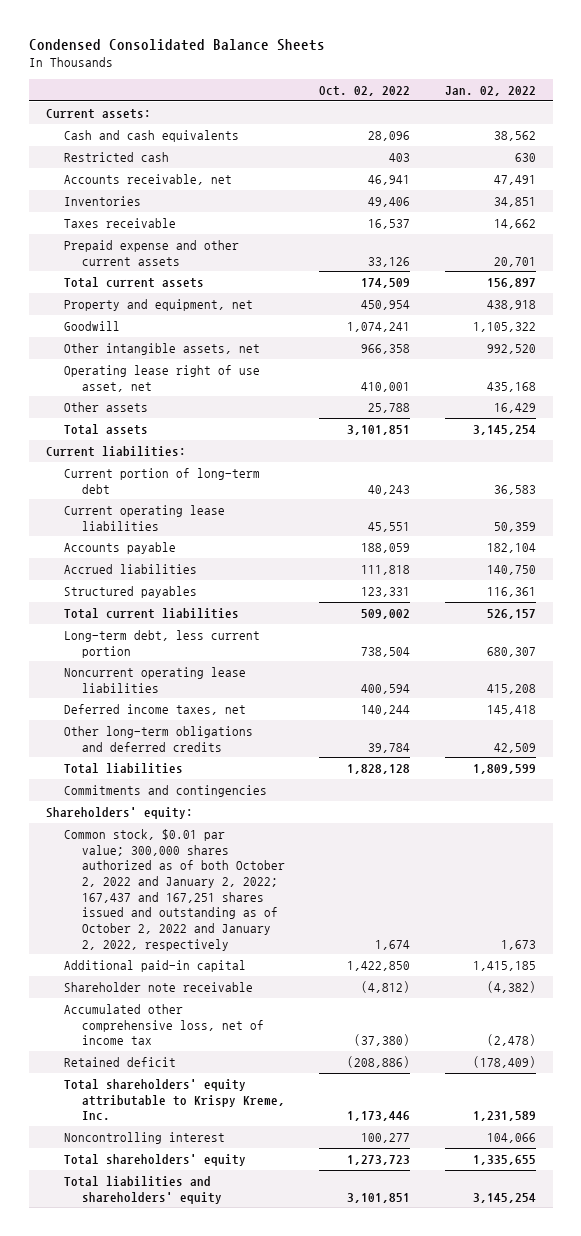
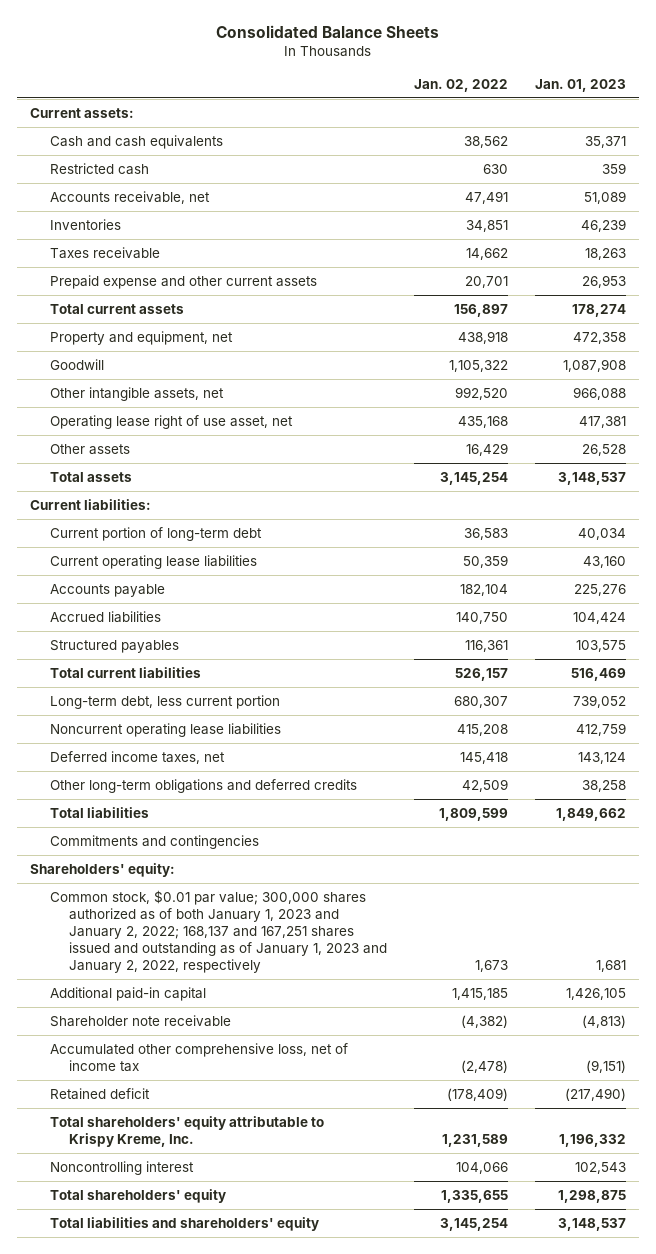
- Condensed Consolidated Balance Sheets
+ Consolidated Balance Sheets
- | Oct. 02, 2022 | Jan. 02, 2022
+ | Jan. 02, 2022 | Jan. 01, 2023
- Common stock, $0.01 par value; 300,000 shares authorized as of both October 2, 2022 and January 2, 2022; 167,437 and 167,251 shares issued and outstanding as of October 2, 2022 and January 2, 2022, respectively | 1,674 | 1,673
+ Common stock, $0.01 par value; 300,000 shares authorized as of both January 1, 2023 and January 2, 2022; 168,137 and 167,251 shares issued and outstanding as of January 1, 2023 and January 2, 2022, respectively | 1,673 | 1,681

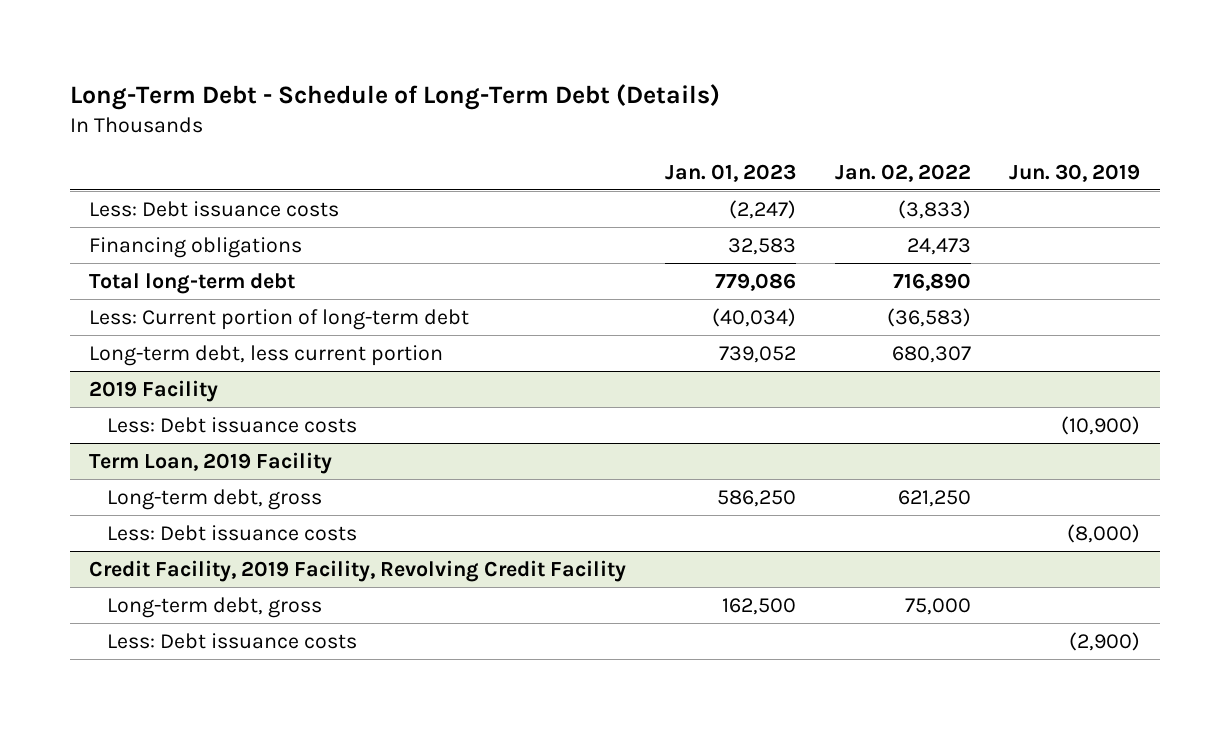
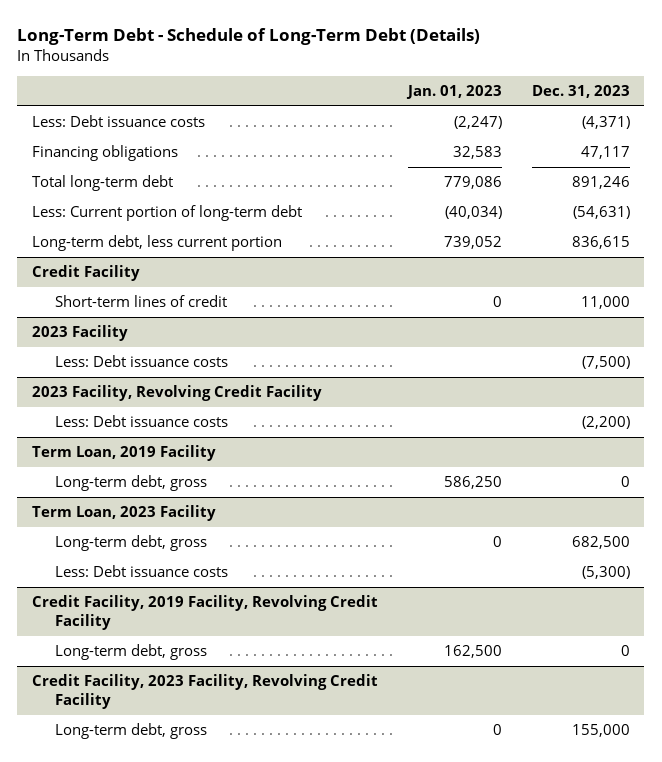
- | Jan. 01, 2023 | Jan. 02, 2022 | Jun. 30, 2019
+ | Jan. 01, 2023 | Dec. 31, 2023
- 2019 Facility
+ Credit Facility
+ Short-term lines of credit | 0 | 11,000
+ 2023 Facility
+ 2023 Facility, Revolving Credit Facility
+ Less: Debt issuance costs | | (2,200)
+ Term Loan, 2023 Facility
+ Long-term debt, gross | 0 | 682,500
@ Credit Facility, 2019 Facility, Revolving Credit Facility
- Less: Debt issuance costs | | | (2,900)
+ Credit Facility, 2023 Facility, Revolving Credit Facility
+ Long-term debt, gross | 0 | 155,000

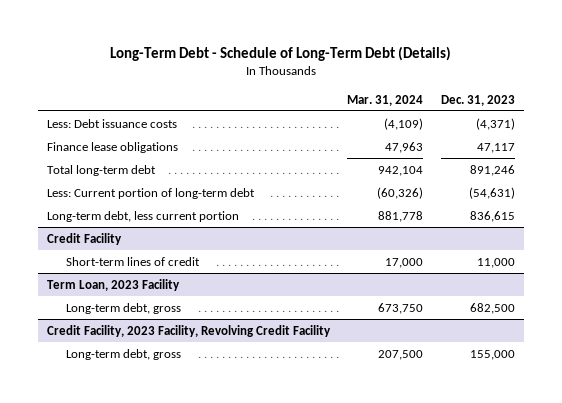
- | Jan. 01, 2023 | Dec. 31, 2023
+ | Mar. 31, 2024 | Dec. 31, 2023
- Financing obligations | 32,583 | 47,117
+ Finance lease obligations | 47,963 | 47,117
- 2023 Facility
- Less: Debt issuance costs | | (7,500)
- 2023 Facility, Revolving Credit Facility
- Less: Debt issuance costs | | (2,200)
- Term Loan, 2019 Facility
- Long-term debt, gross | 586,250 | 0
@ Term Loan, 2023 Facility
- Less: Debt issuance costs | | (5,300)
- Credit Facility, 2019 Facility, Revolving Credit Facility
- Long-term debt, gross | 162,500 | 0

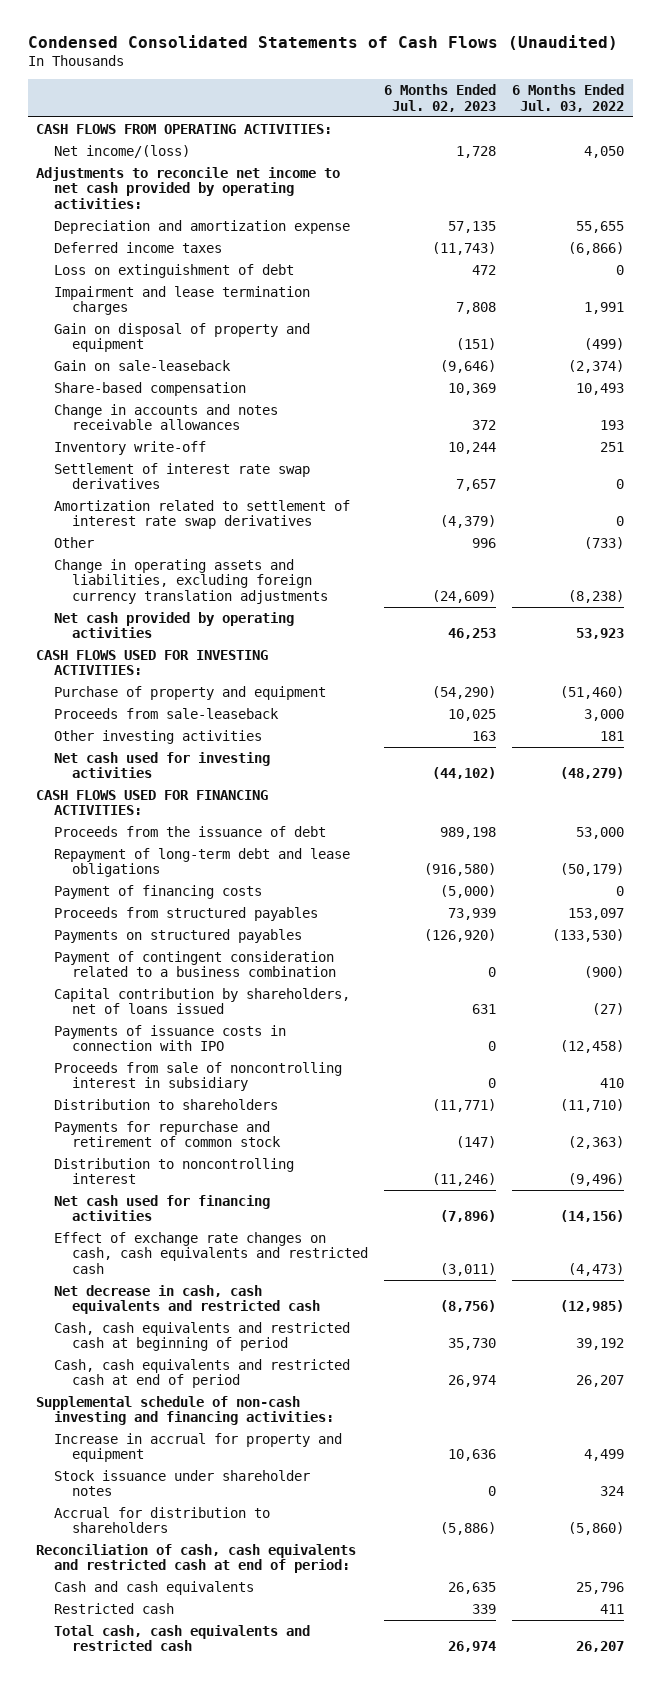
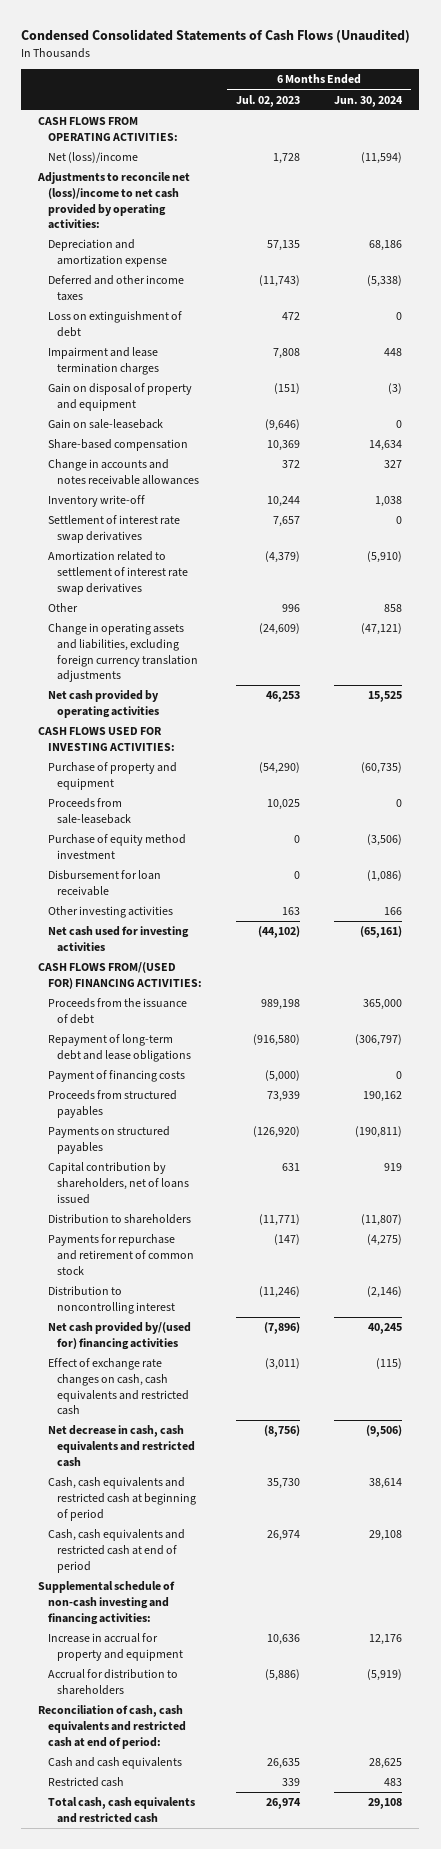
- | 6 Months Ended Jul. 02, 2023 | 6 Months Ended Jul. 03, 2022
+ | 6 Months Ended Jul. 02, 2023 | 6 Months Ended Jun. 30, 2024
- Net income/(loss) | 1,728 | 4,050
- Adjustments to reconcile net income to net cash provided by operating activities:
+ Net (loss)/income | 1,728 | (11,594)
+ Adjustments to reconcile net (loss)/income to net cash provided by operating activities:
- Deferred income taxes | (11,743) | (6,866)
+ Deferred and other income taxes | (11,743) | (5,338)
+ Purchase of equity method investment | 0 | (3,506)
+ Disbursement for loan receivable | 0 | (1,086)
- CASH FLOWS USED FOR FINANCING ACTIVITIES:
+ CASH FLOWS FROM/(USED FOR) FINANCING ACTIVITIES:
- Payment of contingent consideration related to a business combination | 0 | (900)
- Payments of issuance costs in connection with IPO | 0 | (12,458)
- Proceeds from sale of noncontrolling interest in subsidiary | 0 | 410
- Net cash used for financing activities | (7,896) | (14,156)
+ Net cash provided by/(used for) financing activities | (7,896) | 40,245
- Stock issuance under shareholder notes | 0 | 324

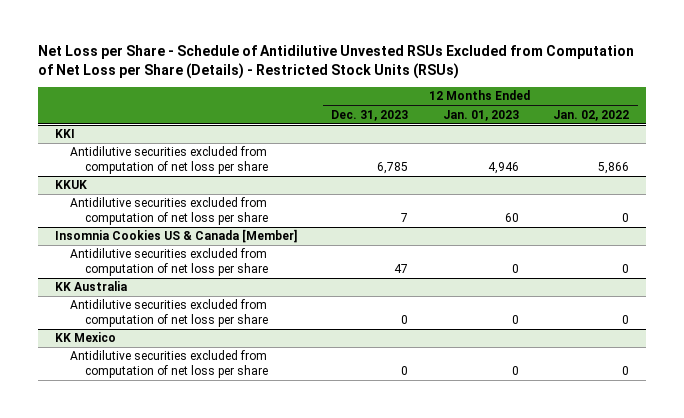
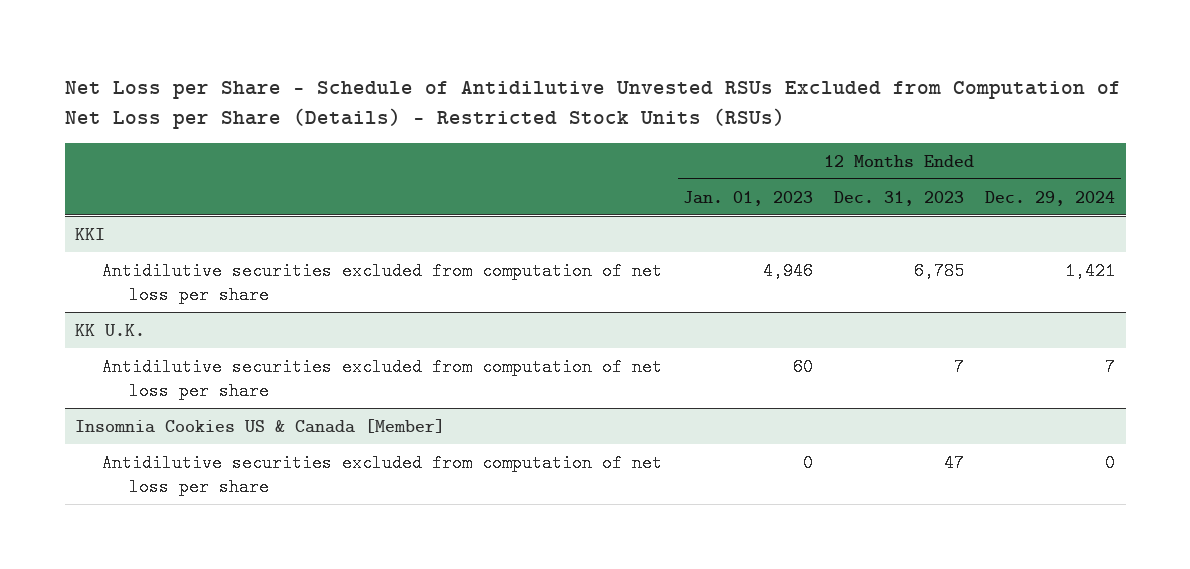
- | 12 Months Ended Dec. 31, 2023 | 12 Months Ended Jan. 01, 2023 | 12 Months Ended Jan. 02, 2022
+ | 12 Months Ended Jan. 01, 2023 | 12 Months Ended Dec. 31, 2023 | 12 Months Ended Dec. 29, 2024
- KKUK
+ KK U.K.
- KK Australia
- Antidilutive securities excluded from computation of net loss per share | 0 | 0 | 0
- KK Mexico
- Antidilutive securities excluded from computation of net loss per share | 0 | 0 | 0

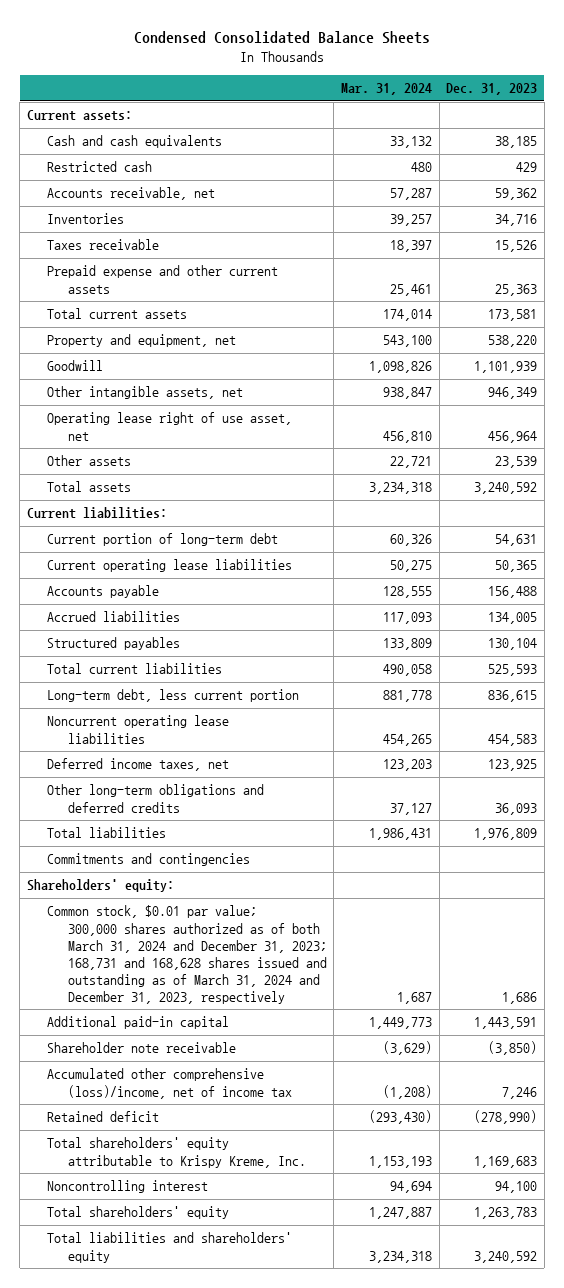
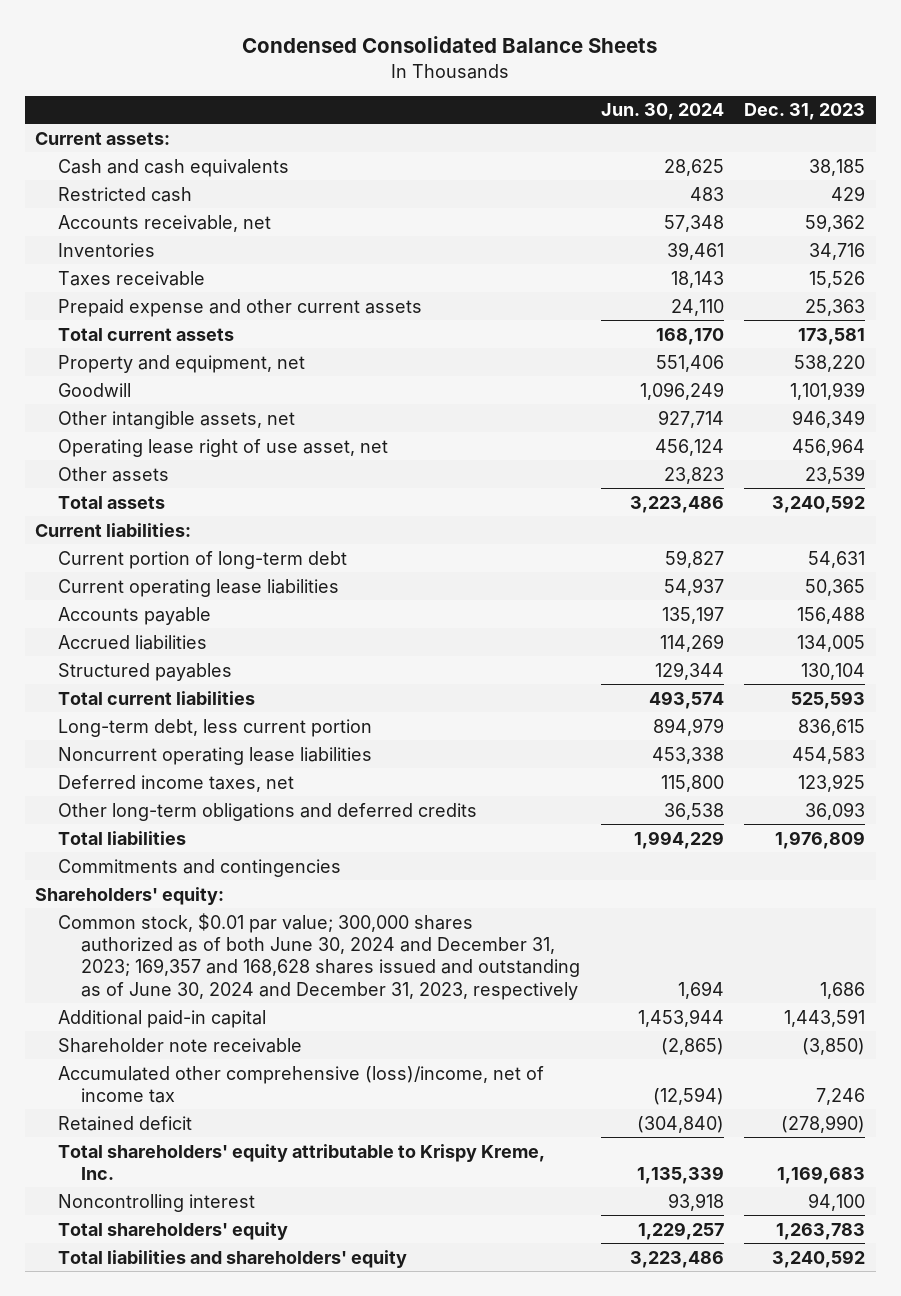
- | Mar. 31, 2024 | Dec. 31, 2023
+ | Jun. 30, 2024 | Dec. 31, 2023
- Common stock, $0.01 par value; 300,000 shares authorized as of both March 31, 2024 and December 31, 2023; 168,731 and 168,628 shares issued and outstanding as of March 31, 2024 and December 31, 2023, respectively | 1,687 | 1,686
+ Common stock, $0.01 par value; 300,000 shares authorized as of both June 30, 2024 and December 31, 2023; 169,357 and 168,628 shares issued and outstanding as of June 30, 2024 and December 31, 2023, respectively | 1,694 | 1,686

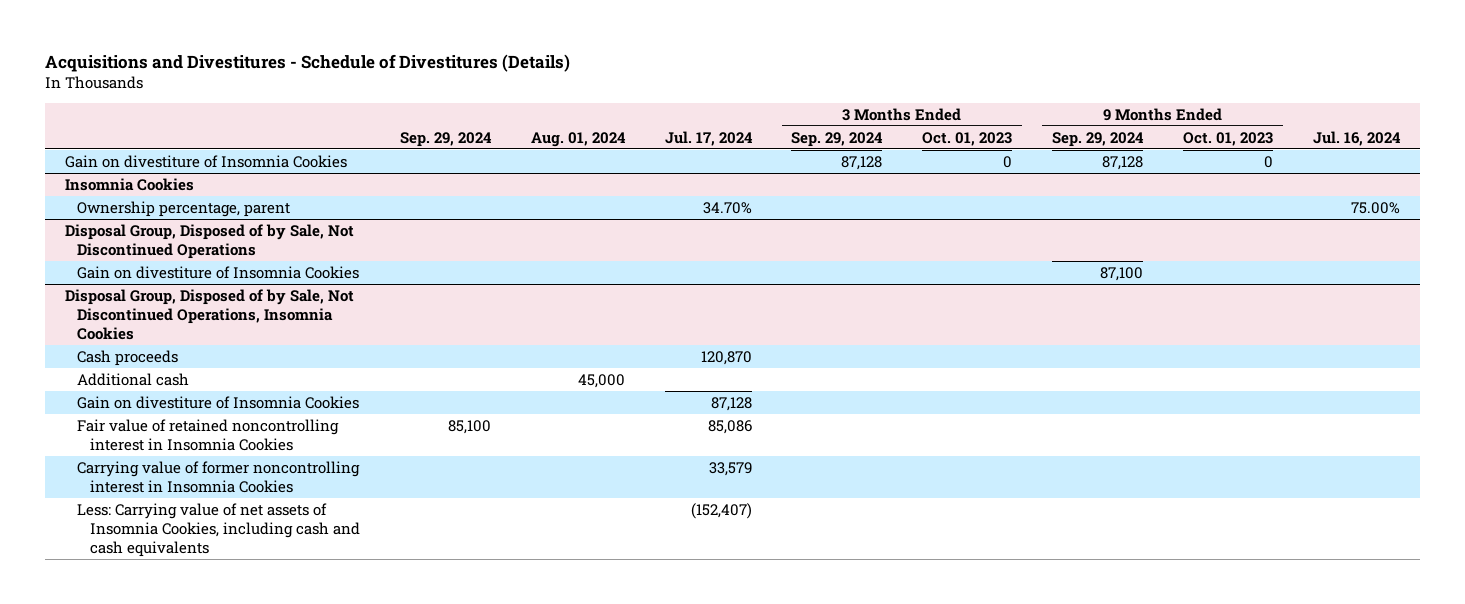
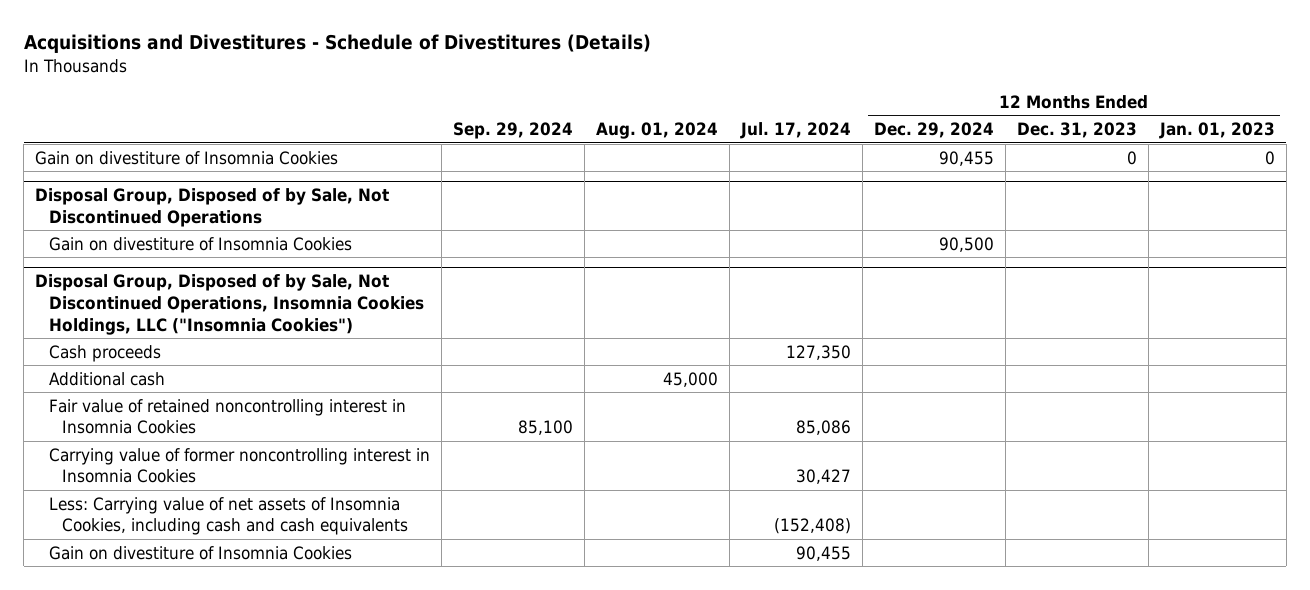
- | Sep. 29, 2024 | Aug. 01, 2024 | Jul. 17, 2024 | 3 Months Ended Sep. 29, 2024 | 3 Months Ended Oct. 01, 2023 | 9 Months Ended Sep. 29, 2024 | 9 Months Ended Oct. 01, 2023 | Jul. 16, 2024
+ | Sep. 29, 2024 | Aug. 01, 2024 | Jul. 17, 2024 | 12 Months Ended Dec. 29, 2024 | 12 Months Ended Dec. 31, 2023 | 12 Months Ended Jan. 01, 2023
- Insomnia Cookies
- Ownership percentage, parent | | | 34.70% | | | | | 75.00%
- Disposal Group, Disposed of by Sale, Not Discontinued Operations, Insomnia Cookies
- Cash proceeds | | | 120,870 | | | | |
+ Disposal Group, Disposed of by Sale, Not Discontinued Operations, Insomnia Cookies Holdings, LLC ("Insomnia Cookies")
+ Cash proceeds | | | 127,350 | | |
- Gain on divestiture of Insomnia Cookies | | | 87,128 | | | | |
- Carrying value of former noncontrolling interest in Insomnia Cookies | | | 33,579 | | | | |
- Less: Carrying value of net assets of Insomnia Cookies, including cash and cash equivalents | | | (152,407) | | | | |
+ Carrying value of former noncontrolling interest in Insomnia Cookies | | | 30,427 | | |
+ Less: Carrying value of net assets of Insomnia Cookies, including cash and cash equivalents | | | (152,408) | | |
+ Gain on divestiture of Insomnia Cookies | | | 90,455 | | |

